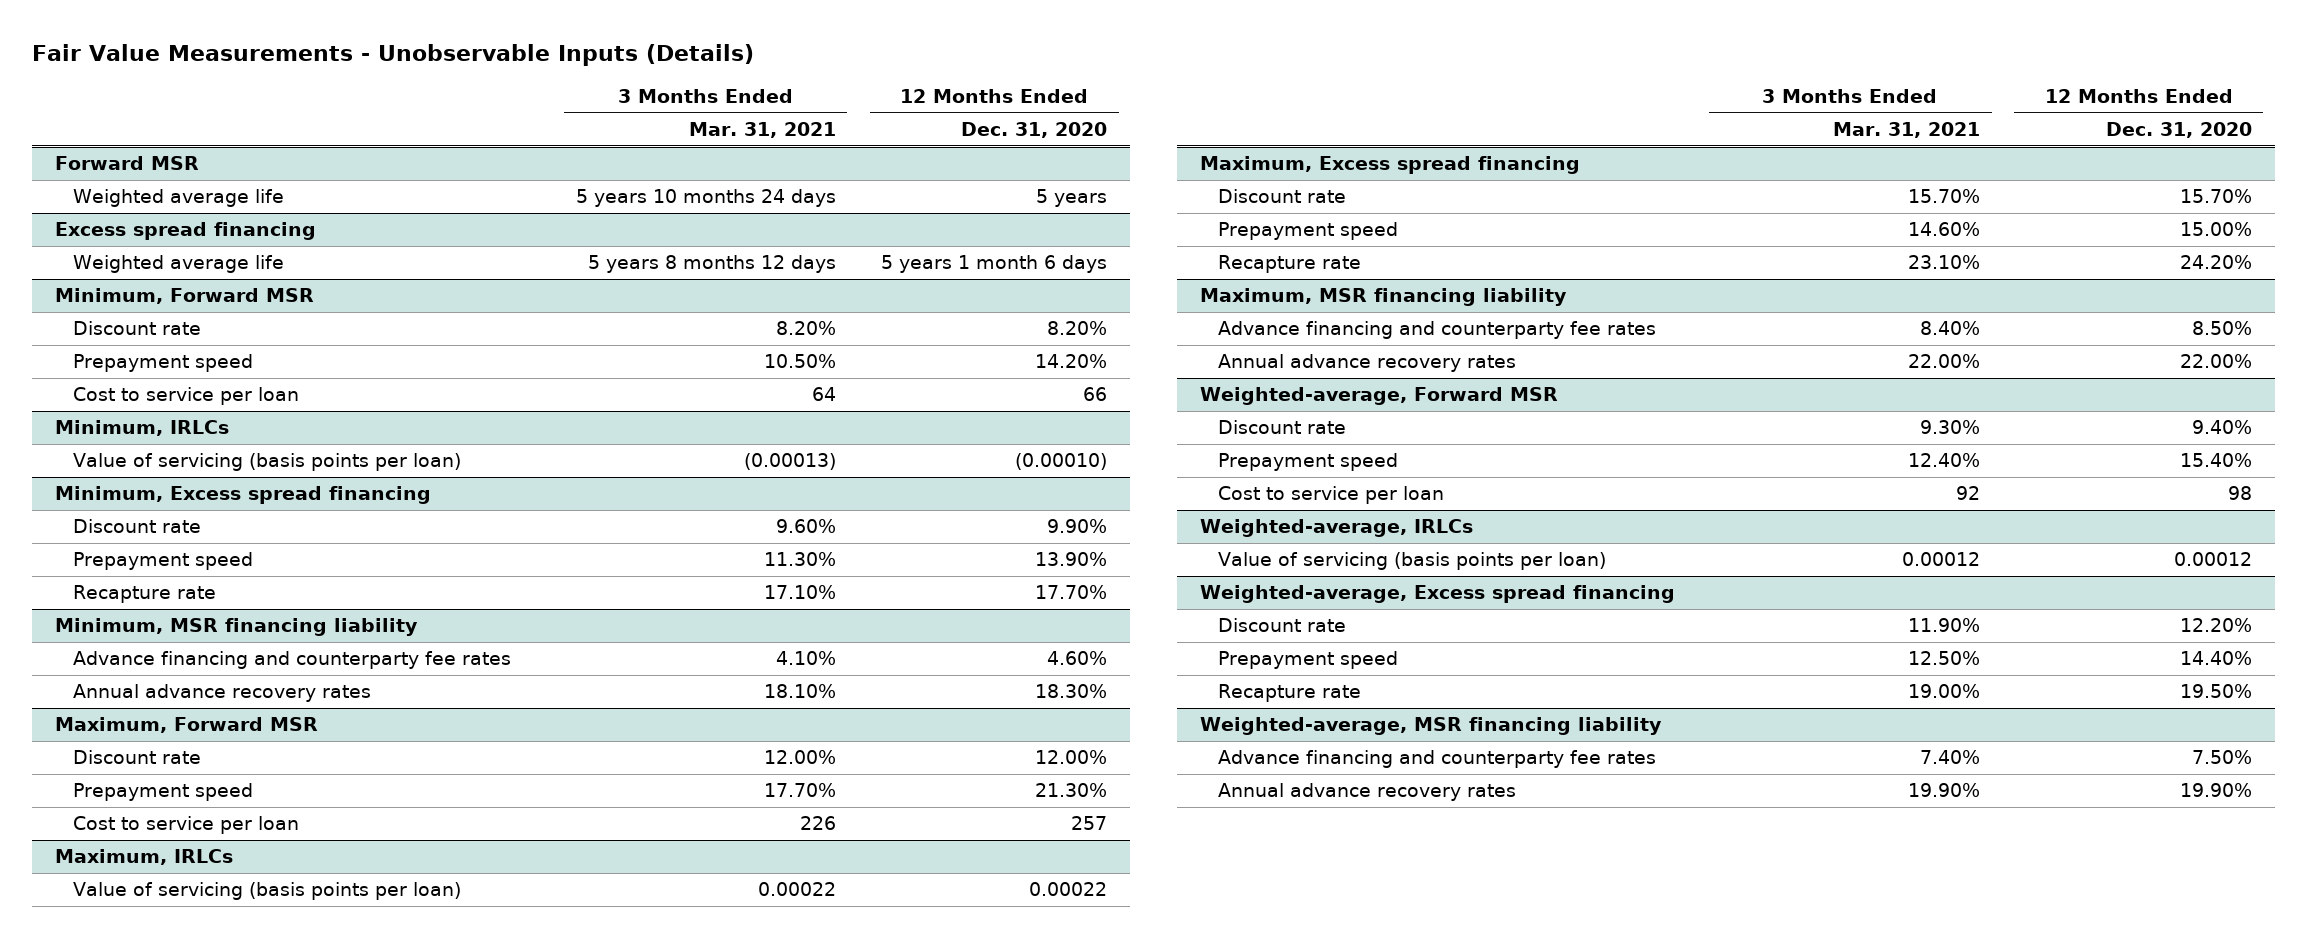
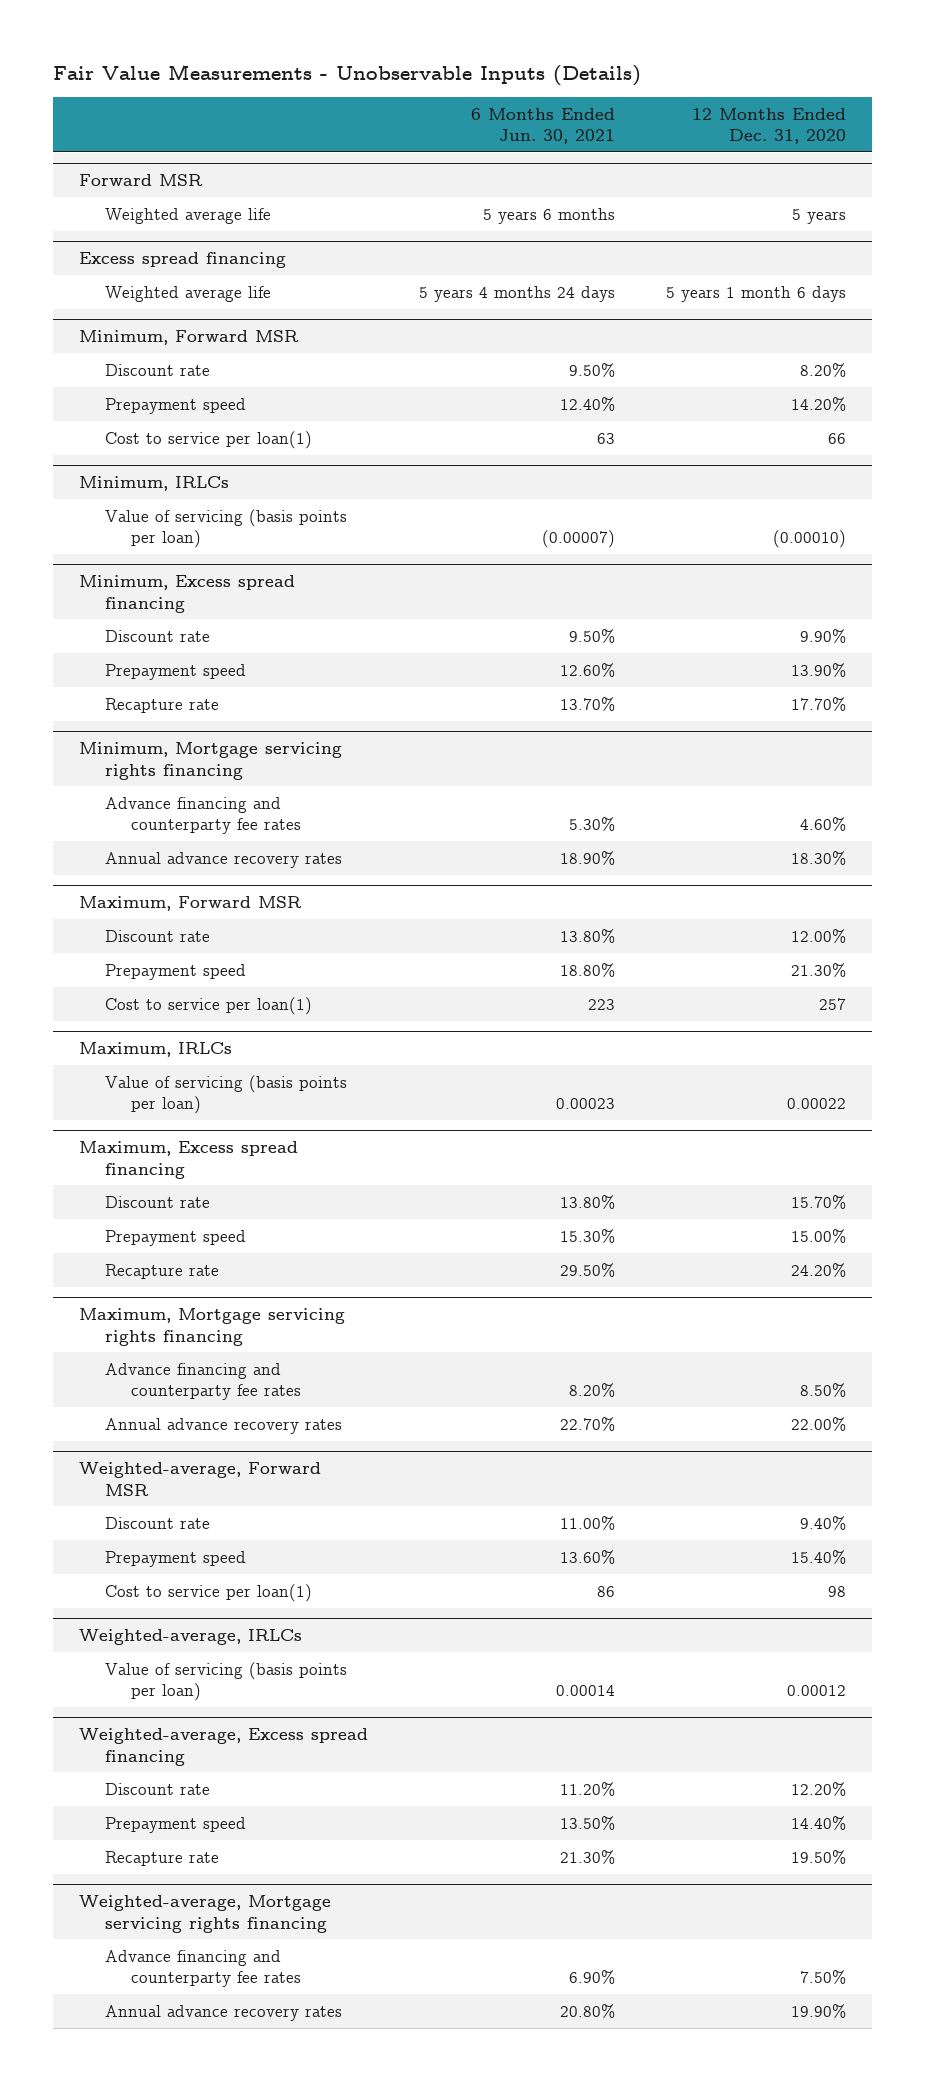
- | 3 Months Ended Mar. 31, 2021 | 12 Months Ended Dec. 31, 2020
+ | 6 Months Ended Jun. 30, 2021 | 12 Months Ended Dec. 31, 2020
@ Minimum, Forward MSR
- Cost to service per loan | 64 | 66
+ Cost to service per loan(1) | 63 | 66
- Minimum, MSR financing liability
+ Minimum, Mortgage servicing rights financing
@ Maximum, Forward MSR
- Cost to service per loan | 226 | 257
+ Cost to service per loan(1) | 223 | 257
- Maximum, MSR financing liability
+ Maximum, Mortgage servicing rights financing
@ Weighted-average, Forward MSR
- Cost to service per loan | 92 | 98
+ Cost to service per loan(1) | 86 | 98
- Weighted-average, MSR financing liability
+ Weighted-average, Mortgage servicing rights financing

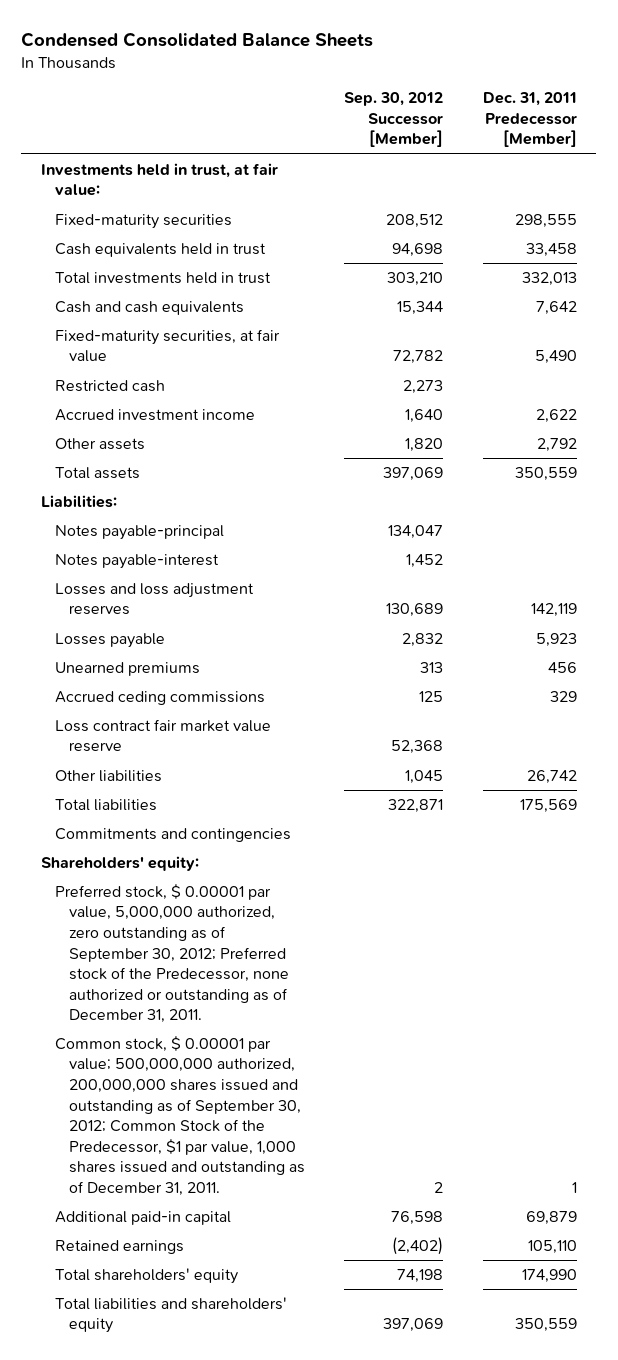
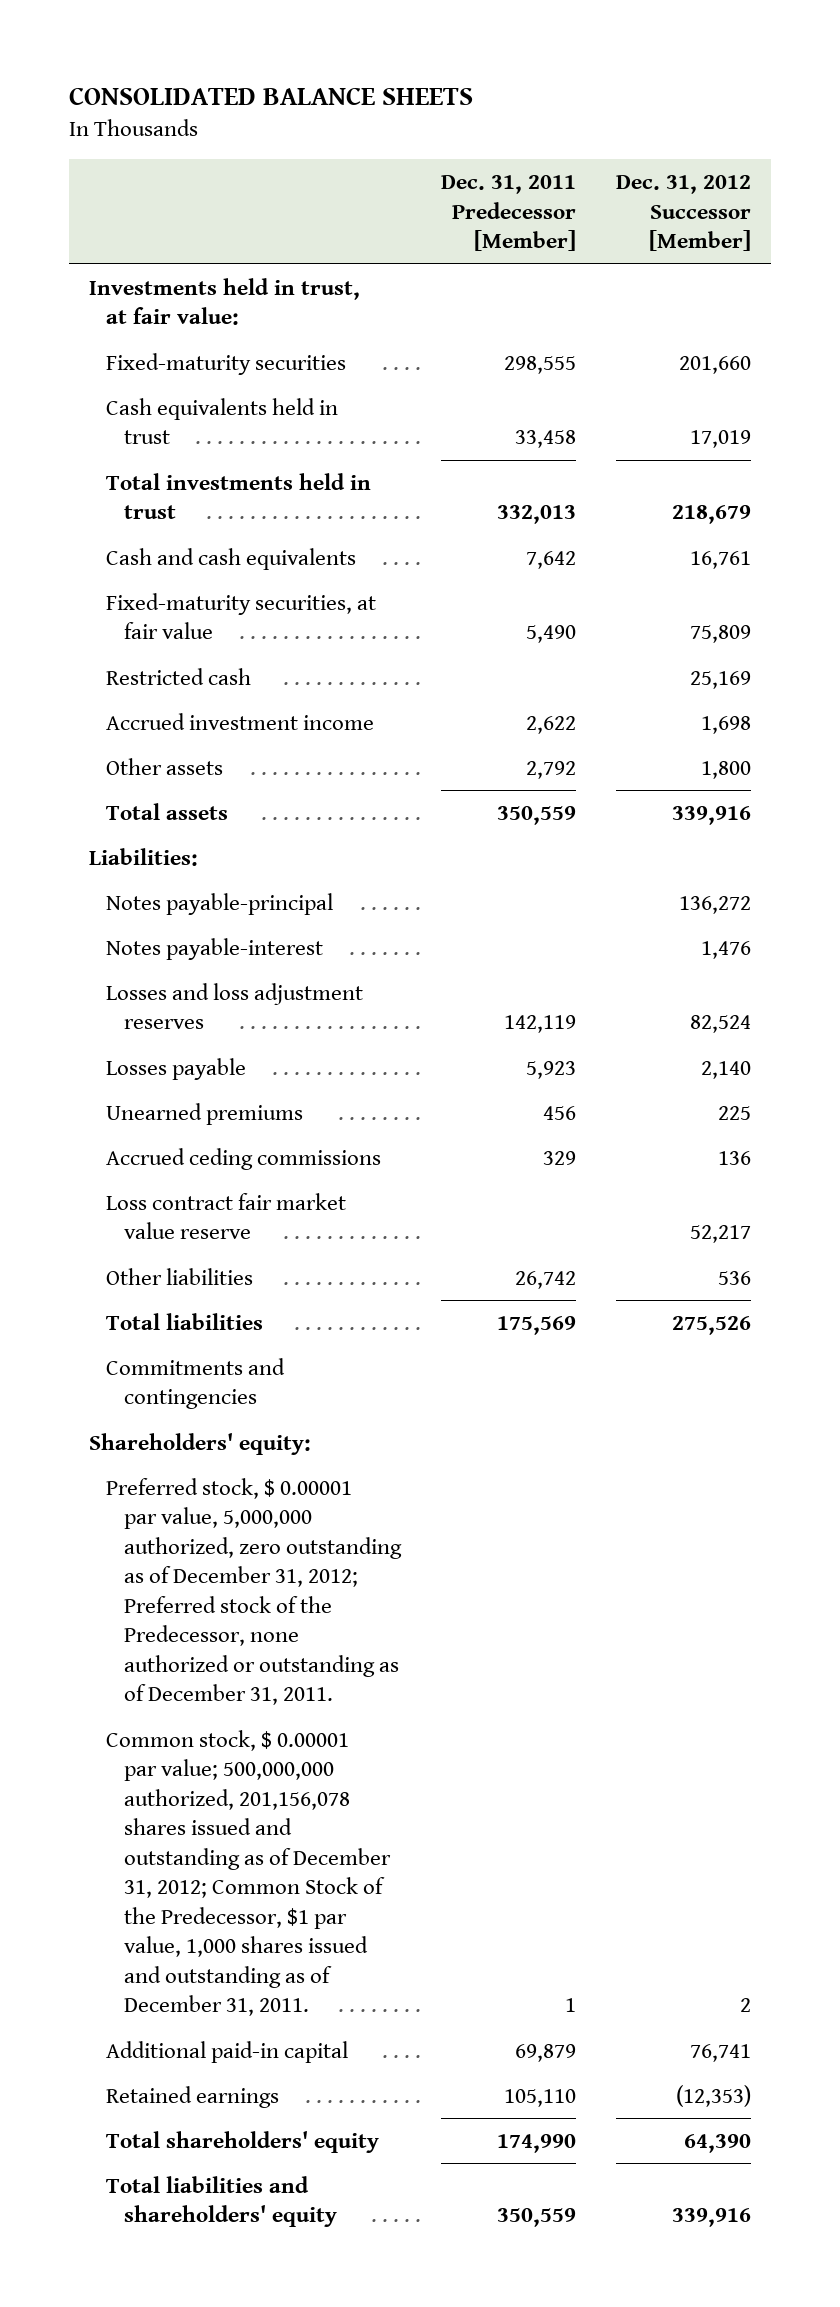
- Condensed Consolidated Balance Sheets
+ CONSOLIDATED BALANCE SHEETS
- | Sep. 30, 2012 Successor [Member] | Dec. 31, 2011 Predecessor [Member]
+ | Dec. 31, 2011 Predecessor [Member] | Dec. 31, 2012 Successor [Member]
- Preferred stock, $ 0.00001 par value, 5,000,000 authorized, zero outstanding as of September 30, 2012; Preferred stock of the Predecessor, none authorized or outstanding as of December 31, 2011.
- Common stock, $ 0.00001 par value; 500,000,000 authorized, 200,000,000 shares issued and outstanding as of September 30, 2012; Common Stock of the Predecessor, $1 par value, 1,000 shares issued and outstanding as of December 31, 2011. | 2 | 1
+ Preferred stock, $ 0.00001 par value, 5,000,000 authorized, zero outstanding as of December 31, 2012; Preferred stock of the Predecessor, none authorized or outstanding as of December 31, 2011.
+ Common stock, $ 0.00001 par value; 500,000,000 authorized, 201,156,078 shares issued and outstanding as of December 31, 2012; Common Stock of the Predecessor, $1 par value, 1,000 shares issued and outstanding as of December 31, 2011. | 1 | 2

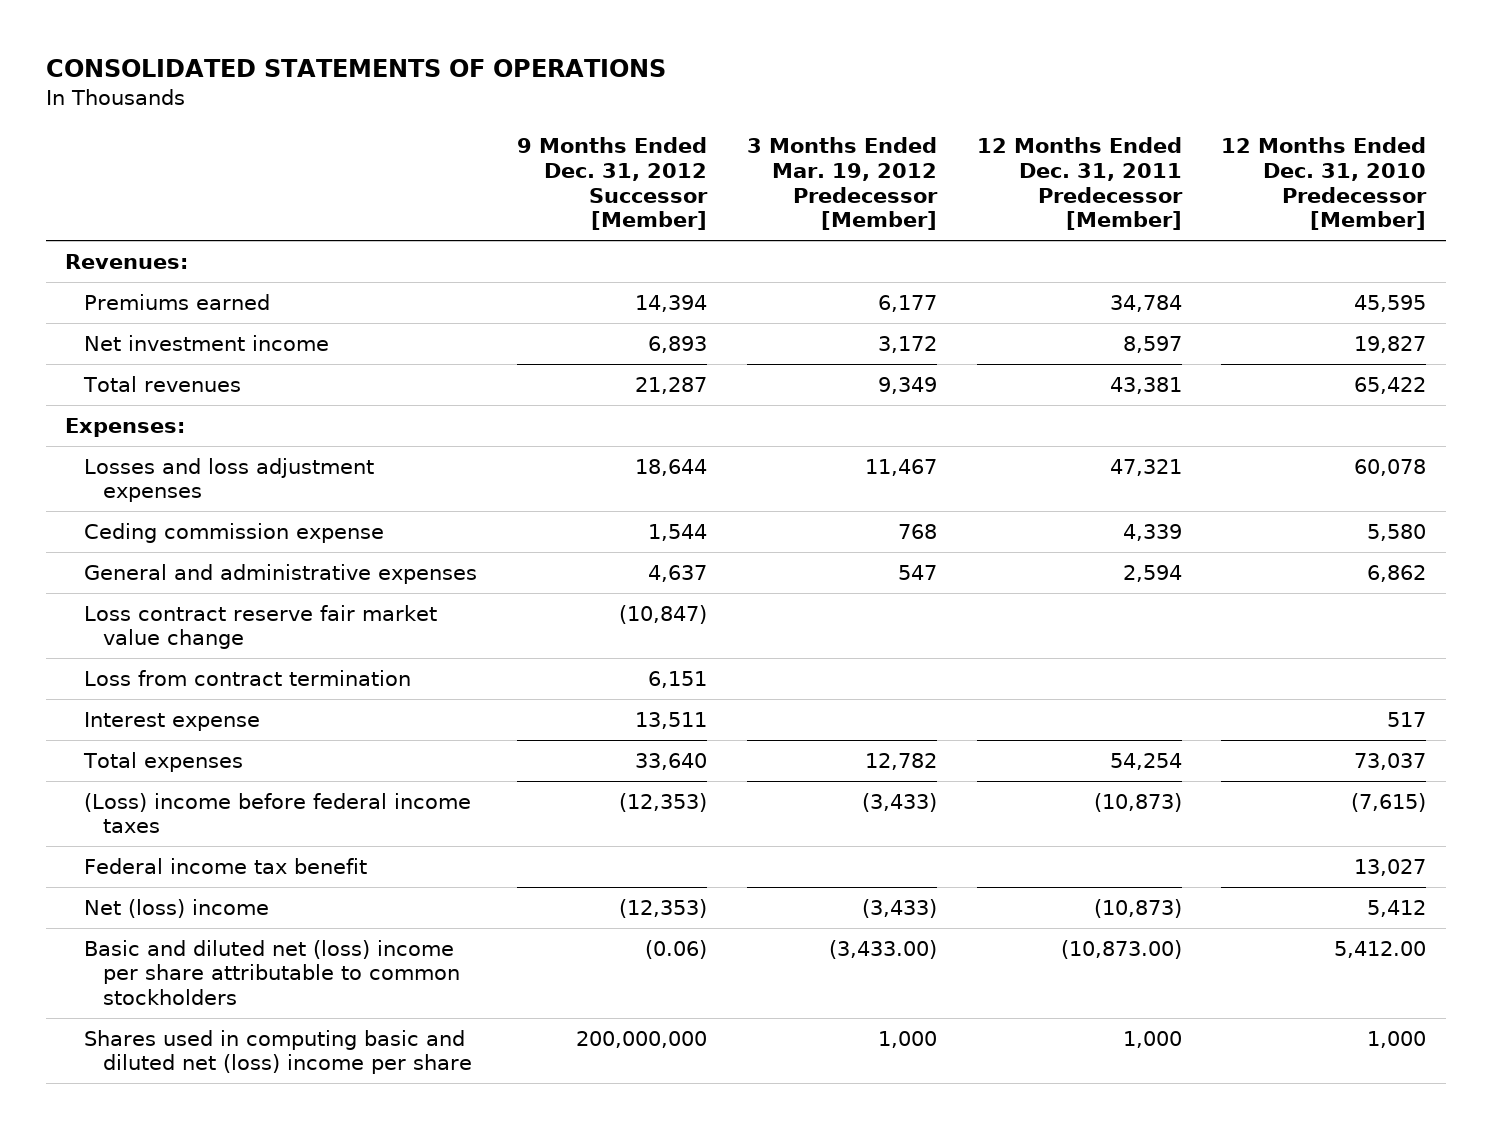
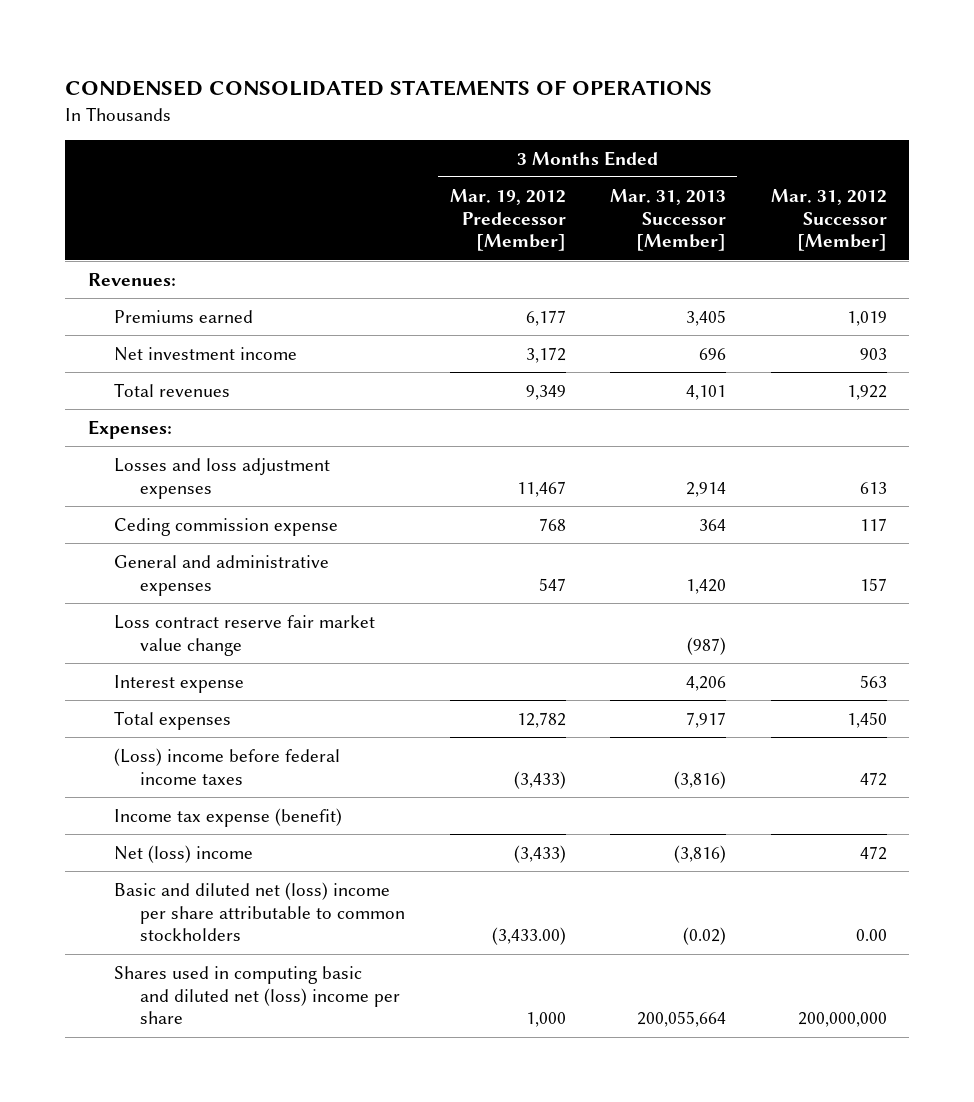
- CONSOLIDATED STATEMENTS OF OPERATIONS
+ CONDENSED CONSOLIDATED STATEMENTS OF OPERATIONS
- | 9 Months Ended Dec. 31, 2012 Successor [Member] | 3 Months Ended Mar. 19, 2012 Predecessor [Member] | 12 Months Ended Dec. 31, 2011 Predecessor [Member] | 12 Months Ended Dec. 31, 2010 Predecessor [Member]
+ | 3 Months Ended Mar. 19, 2012 Predecessor [Member] | 3 Months Ended Mar. 31, 2013 Successor [Member] | Mar. 31, 2012 Successor [Member]
- Loss from contract termination | 6,151 | | |
- Federal income tax benefit | | | | 13,027
+ Income tax expense (benefit)

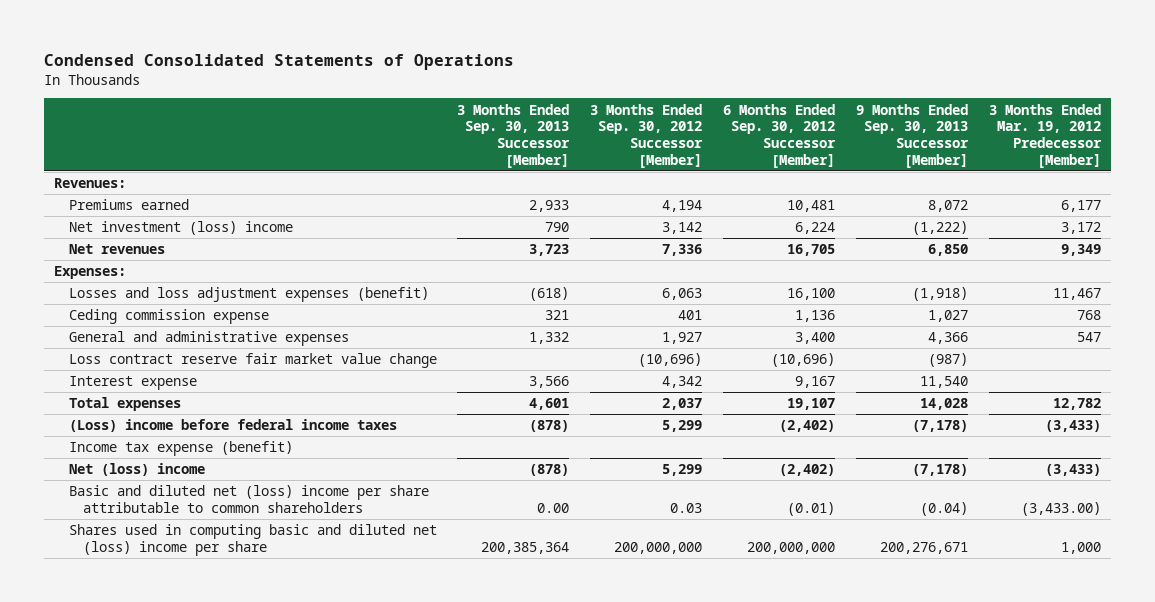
- CONDENSED CONSOLIDATED STATEMENTS OF OPERATIONS
+ Condensed Consolidated Statements of Operations
- | 3 Months Ended Mar. 19, 2012 Predecessor [Member] | 3 Months Ended Mar. 31, 2013 Successor [Member] | Mar. 31, 2012 Successor [Member]
+ | 3 Months Ended Sep. 30, 2013 Successor [Member] | 3 Months Ended Sep. 30, 2012 Successor [Member] | 6 Months Ended Sep. 30, 2012 Successor [Member] | 9 Months Ended Sep. 30, 2013 Successor [Member] | 3 Months Ended Mar. 19, 2012 Predecessor [Member]
- Net investment income | 3,172 | 696 | 903
- Total revenues | 9,349 | 4,101 | 1,922
+ Net investment (loss) income | 790 | 3,142 | 6,224 | (1,222) | 3,172
+ Net revenues | 3,723 | 7,336 | 16,705 | 6,850 | 9,349
- Losses and loss adjustment expenses | 11,467 | 2,914 | 613
+ Losses and loss adjustment expenses (benefit) | (618) | 6,063 | 16,100 | (1,918) | 11,467
- Basic and diluted net (loss) income per share attributable to common stockholders | (3,433.00) | (0.02) | 0.00
+ Basic and diluted net (loss) income per share attributable to common shareholders | 0.00 | 0.03 | (0.01) | (0.04) | (3,433.00)

